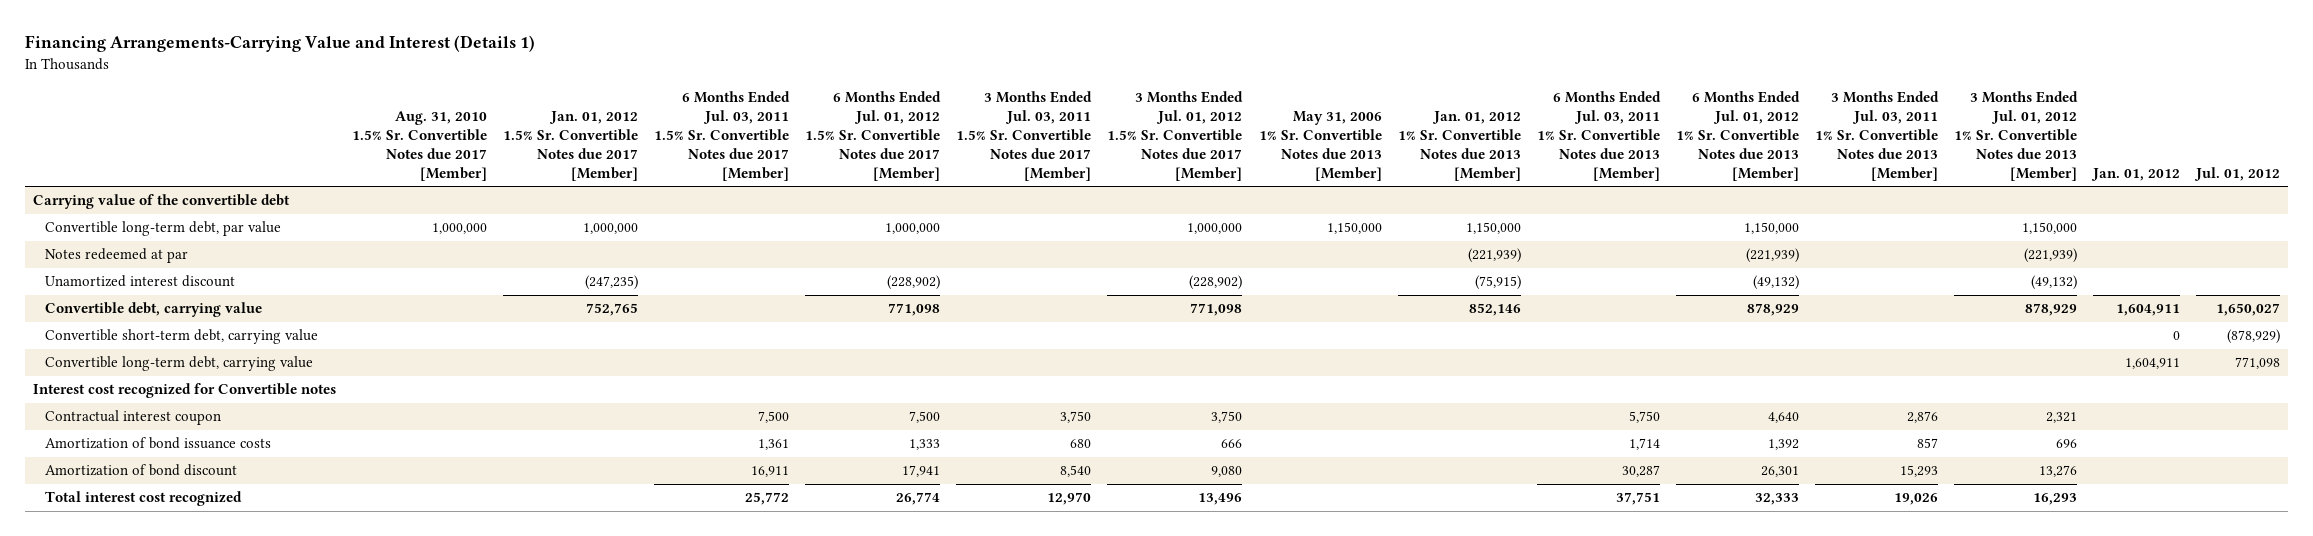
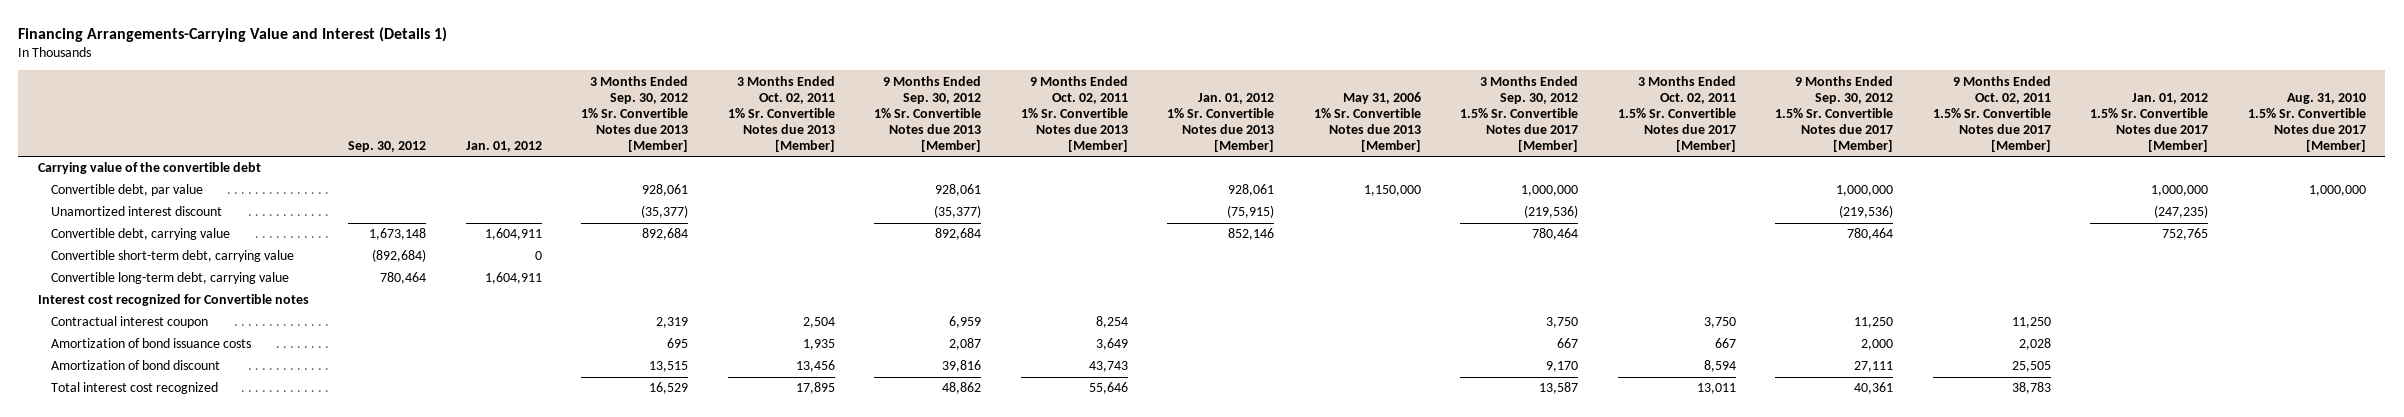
- | Aug. 31, 2010 1.5% Sr. Convertible Notes due 2017 [Member] | Jan. 01, 2012 1.5% Sr. Convertible Notes due 2017 [Member] | 6 Months Ended Jul. 03, 2011 1.5% Sr. Convertible Notes due 2017 [Member] | 6 Months Ended Jul. 01, 2012 1.5% Sr. Convertible Notes due 2017 [Member] | 3 Months Ended Jul. 03, 2011 1.5% Sr. Convertible Notes due 2017 [Member] | 3 Months Ended Jul. 01, 2012 1.5% Sr. Convertible Notes due 2017 [Member] | May 31, 2006 1% Sr. Convertible Notes due 2013 [Member] | Jan. 01, 2012 1% Sr. Convertible Notes due 2013 [Member] | 6 Months Ended Jul. 03, 2011 1% Sr. Convertible Notes due 2013 [Member] | 6 Months Ended Jul. 01, 2012 1% Sr. Convertible Notes due 2013 [Member] | 3 Months Ended Jul. 03, 2011 1% Sr. Convertible Notes due 2013 [Member] | 3 Months Ended Jul. 01, 2012 1% Sr. Convertible Notes due 2013 [Member] | Jan. 01, 2012 | Jul. 01, 2012
+ | Sep. 30, 2012 | Jan. 01, 2012 | 3 Months Ended Sep. 30, 2012 1% Sr. Convertible Notes due 2013 [Member] | 3 Months Ended Oct. 02, 2011 1% Sr. Convertible Notes due 2013 [Member] | 9 Months Ended Sep. 30, 2012 1% Sr. Convertible Notes due 2013 [Member] | 9 Months Ended Oct. 02, 2011 1% Sr. Convertible Notes due 2013 [Member] | Jan. 01, 2012 1% Sr. Convertible Notes due 2013 [Member] | May 31, 2006 1% Sr. Convertible Notes due 2013 [Member] | 3 Months Ended Sep. 30, 2012 1.5% Sr. Convertible Notes due 2017 [Member] | 3 Months Ended Oct. 02, 2011 1.5% Sr. Convertible Notes due 2017 [Member] | 9 Months Ended Sep. 30, 2012 1.5% Sr. Convertible Notes due 2017 [Member] | 9 Months Ended Oct. 02, 2011 1.5% Sr. Convertible Notes due 2017 [Member] | Jan. 01, 2012 1.5% Sr. Convertible Notes due 2017 [Member] | Aug. 31, 2010 1.5% Sr. Convertible Notes due 2017 [Member]
- Convertible long-term debt, par value | 1,000,000 | 1,000,000 | | 1,000,000 | | 1,000,000 | 1,150,000 | 1,150,000 | | 1,150,000 | | 1,150,000 | |
- Notes redeemed at par | | | | | | | | (221,939) | | (221,939) | | (221,939) | |
+ Convertible debt, par value | | | 928,061 | | 928,061 | | 928,061 | 1,150,000 | 1,000,000 | | 1,000,000 | | 1,000,000 | 1,000,000

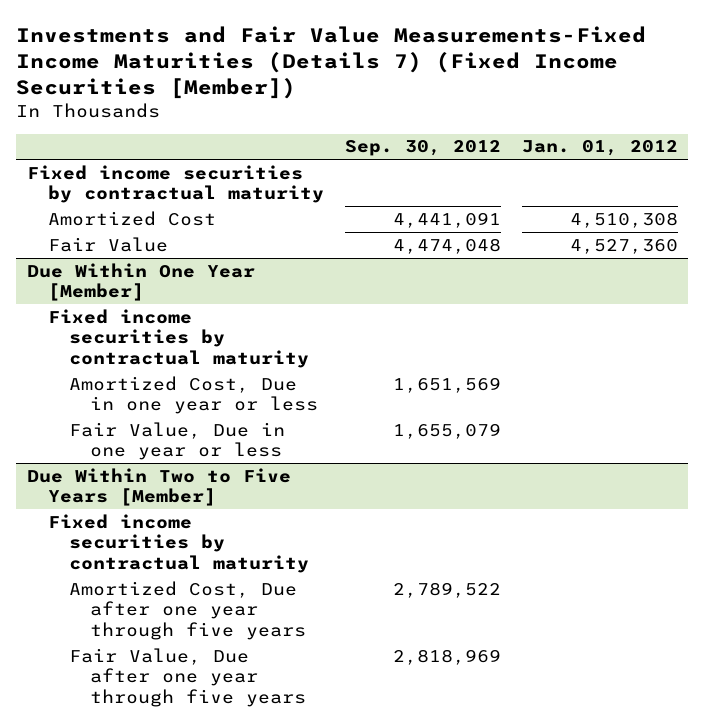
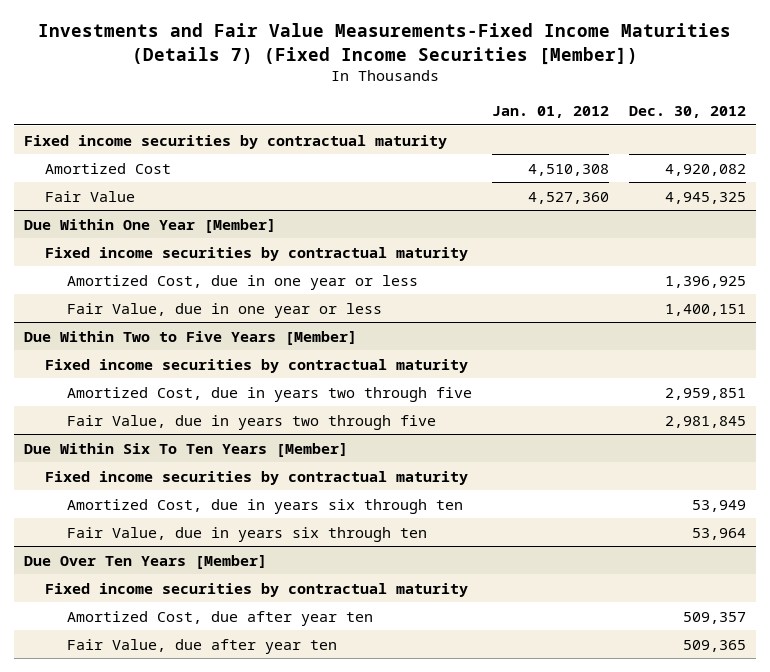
- | Sep. 30, 2012 | Jan. 01, 2012
+ | Jan. 01, 2012 | Dec. 30, 2012
@ Due Within One Year [Member]
- Amortized Cost, Due in one year or less | 1,651,569 |
- Fair Value, Due in one year or less | 1,655,079 |
+ Amortized Cost, due in one year or less | | 1,396,925
+ Fair Value, due in one year or less | | 1,400,151
@ Due Within Two to Five Years [Member]
- Amortized Cost, Due after one year through five years | 2,789,522 |
- Fair Value, Due after one year through five years | 2,818,969 |
+ Amortized Cost, due in years two through five | | 2,959,851
+ Fair Value, due in years two through five | | 2,981,845
+ Due Within Six To Ten Years [Member]
+ Fixed income securities by contractual maturity
+ Amortized Cost, due in years six through ten | | 53,949
+ Fair Value, due in years six through ten | | 53,964
+ Due Over Ten Years [Member]
+ Fixed income securities by contractual maturity
+ Amortized Cost, due after year ten | | 509,357
+ Fair Value, due after year ten | | 509,365

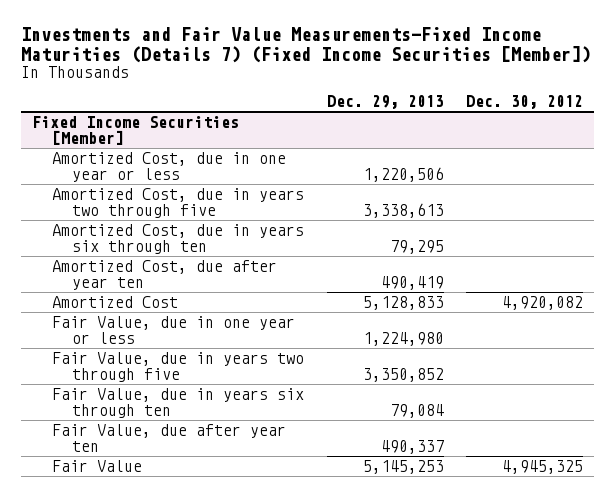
- | Jan. 01, 2012 | Dec. 30, 2012
+ | Dec. 29, 2013 | Dec. 30, 2012
- Fixed income securities by contractual maturity
+ Fixed Income Securities [Member]
+ Amortized Cost, due in one year or less | 1,220,506 |
+ Amortized Cost, due in years two through five | 3,338,613 |
+ Amortized Cost, due in years six through ten | 79,295 |
+ Amortized Cost, due after year ten | 490,419 |
+ Fair Value, due in one year or less | 1,224,980 |
+ Fair Value, due in years two through five | 3,350,852 |
+ Fair Value, due in years six through ten | 79,084 |
+ Fair Value, due after year ten | 490,337 |
- Due Within One Year [Member]
- Fixed income securities by contractual maturity
- Amortized Cost, due in one year or less | | 1,396,925
- Fair Value, due in one year or less | | 1,400,151
- Due Within Two to Five Years [Member]
- Fixed income securities by contractual maturity
- Amortized Cost, due in years two through five | | 2,959,851
- Fair Value, due in years two through five | | 2,981,845
- Due Within Six To Ten Years [Member]
- Fixed income securities by contractual maturity
- Amortized Cost, due in years six through ten | | 53,949
- Fair Value, due in years six through ten | | 53,964
- Due Over Ten Years [Member]
- Fixed income securities by contractual maturity
- Amortized Cost, due after year ten | | 509,357
- Fair Value, due after year ten | | 509,365

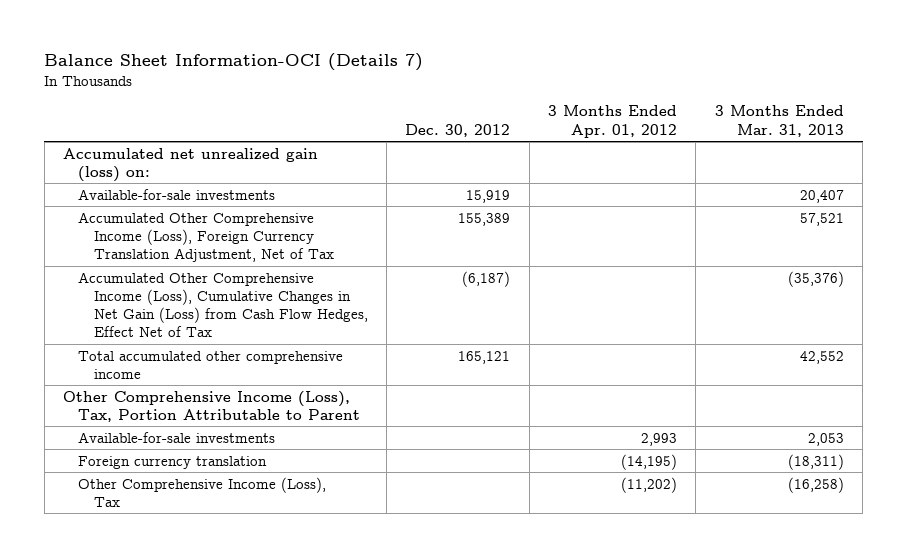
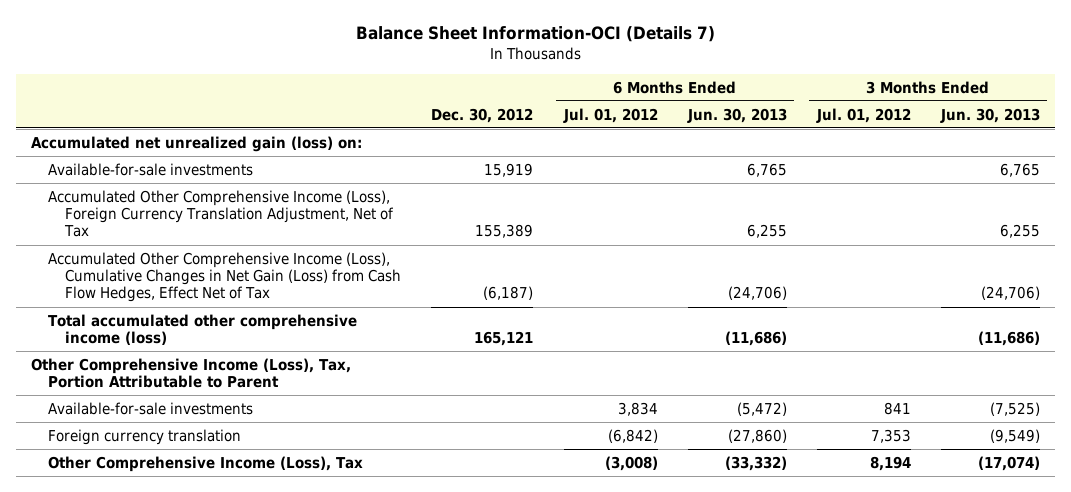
- | Dec. 30, 2012 | 3 Months Ended Apr. 01, 2012 | 3 Months Ended Mar. 31, 2013
+ | Dec. 30, 2012 | 6 Months Ended Jul. 01, 2012 | 6 Months Ended Jun. 30, 2013 | 3 Months Ended Jul. 01, 2012 | 3 Months Ended Jun. 30, 2013
- Total accumulated other comprehensive income | 165,121 | | 42,552
+ Total accumulated other comprehensive income (loss) | 165,121 | | (11,686) | | (11,686)

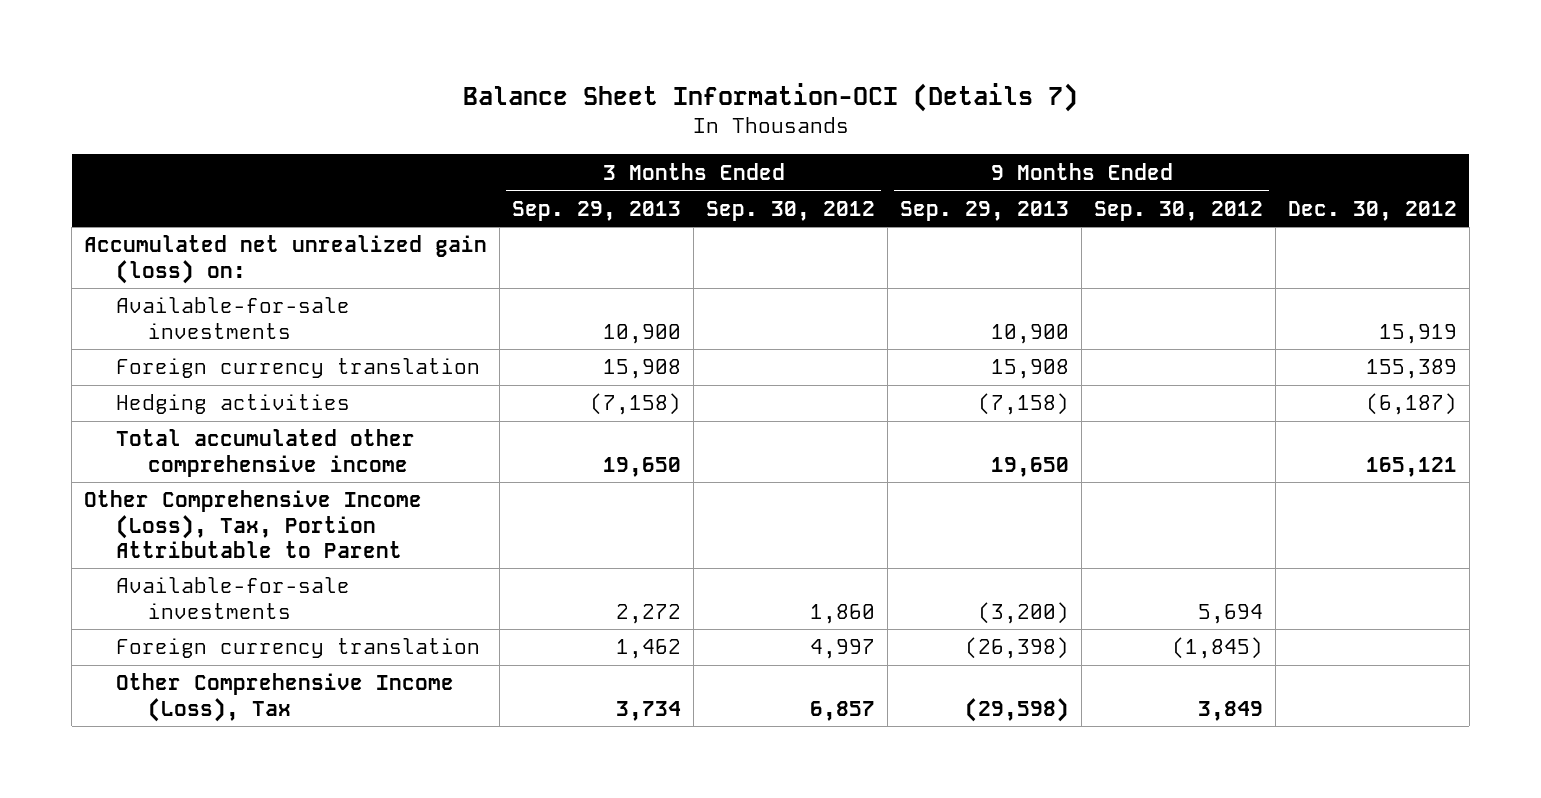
- | Dec. 30, 2012 | 6 Months Ended Jul. 01, 2012 | 6 Months Ended Jun. 30, 2013 | 3 Months Ended Jul. 01, 2012 | 3 Months Ended Jun. 30, 2013
+ | 3 Months Ended Sep. 29, 2013 | 3 Months Ended Sep. 30, 2012 | 9 Months Ended Sep. 29, 2013 | 9 Months Ended Sep. 30, 2012 | Dec. 30, 2012
- Accumulated Other Comprehensive Income (Loss), Foreign Currency Translation Adjustment, Net of Tax | 155,389 | | 6,255 | | 6,255
- Accumulated Other Comprehensive Income (Loss), Cumulative Changes in Net Gain (Loss) from Cash Flow Hedges, Effect Net of Tax | (6,187) | | (24,706) | | (24,706)
- Total accumulated other comprehensive income (loss) | 165,121 | | (11,686) | | (11,686)
+ Foreign currency translation | 15,908 | | 15,908 | | 155,389
+ Hedging activities | (7,158) | | (7,158) | | (6,187)
+ Total accumulated other comprehensive income | 19,650 | | 19,650 | | 165,121

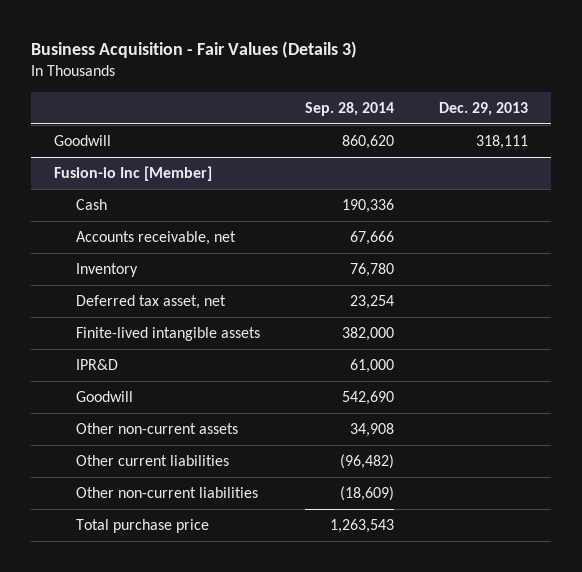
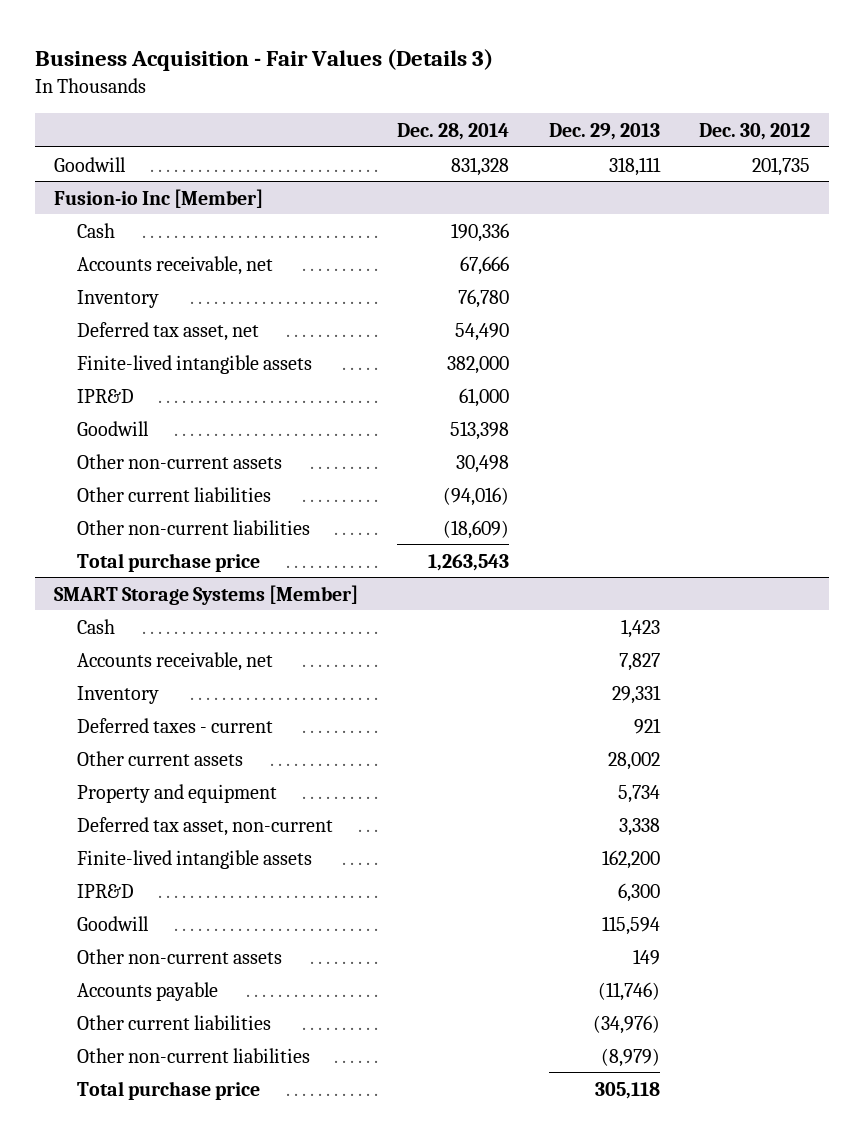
- | Sep. 28, 2014 | Dec. 29, 2013
+ | Dec. 28, 2014 | Dec. 29, 2013 | Dec. 30, 2012
+ SMART Storage Systems [Member]
+ Cash | | 1,423 |
+ Accounts receivable, net | | 7,827 |
+ Inventory | | 29,331 |
+ Deferred taxes - current | | 921 |
+ Other current assets | | 28,002 |
+ Property and equipment | | 5,734 |
+ Deferred tax asset, non-current | | 3,338 |
+ Finite-lived intangible assets | | 162,200 |
+ IPR&D | | 6,300 |
+ Goodwill | | 115,594 |
+ Other non-current assets | | 149 |
+ Accounts payable | | (11,746) |
+ Other current liabilities | | (34,976) |
+ Other non-current liabilities | | (8,979) |
+ Total purchase price | | 305,118 |

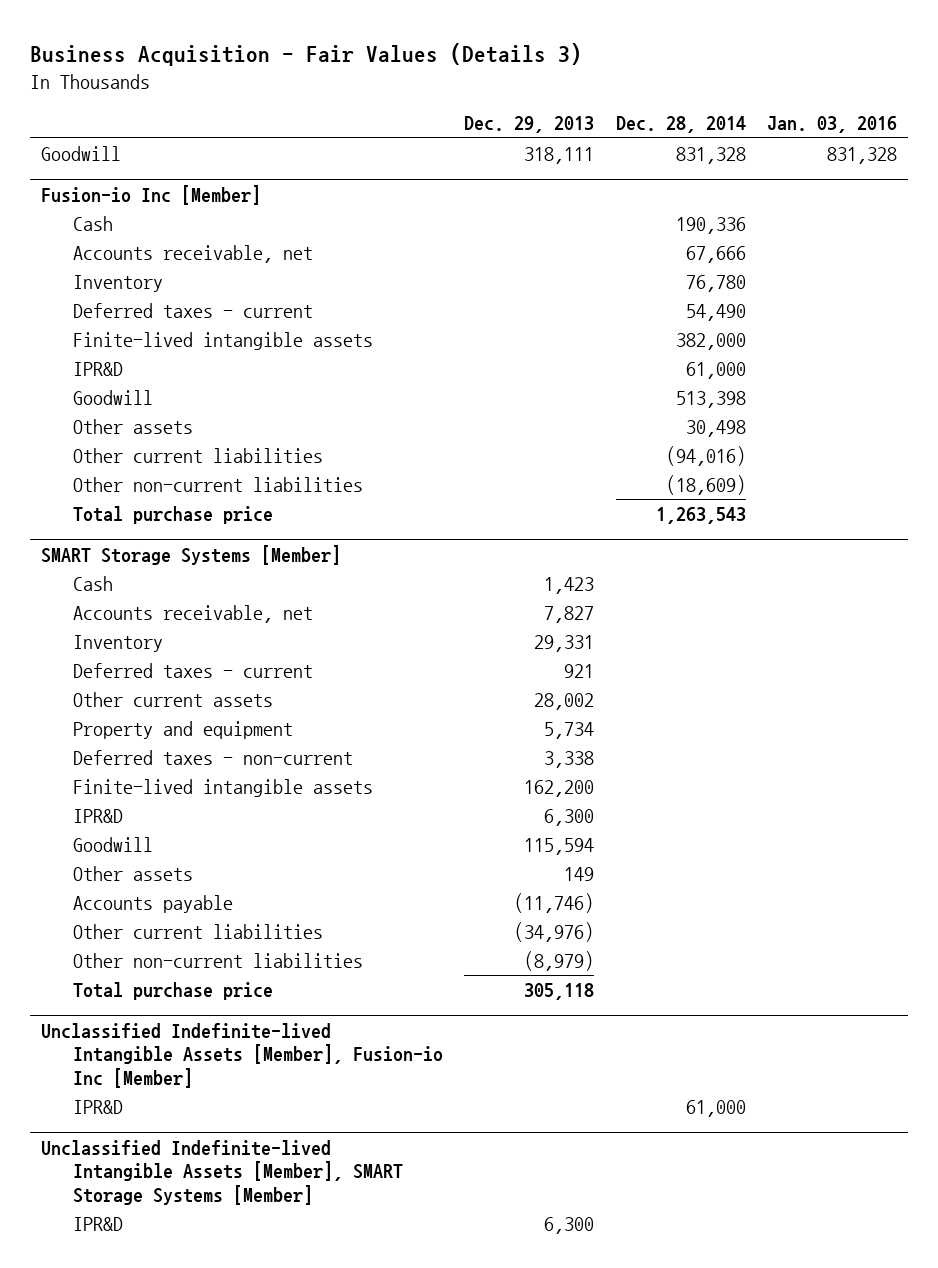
- | Dec. 28, 2014 | Dec. 29, 2013 | Dec. 30, 2012
+ | Dec. 29, 2013 | Dec. 28, 2014 | Jan. 03, 2016
@ Fusion-io Inc [Member]
- Deferred tax asset, net | 54,490 | |
+ Deferred taxes - current | | 54,490 |
- Other non-current assets | 30,498 | |
+ Other assets | | 30,498 |
@ SMART Storage Systems [Member]
- Deferred tax asset, non-current | | 3,338 |
+ Deferred taxes - non-current | 3,338 | |
- Other non-current assets | | 149 |
+ Other assets | 149 | |
+ Unclassified Indefinite-lived Intangible Assets [Member], Fusion-io Inc [Member]
+ IPR&D | | 61,000 |
+ Unclassified Indefinite-lived Intangible Assets [Member], SMART Storage Systems [Member]
+ IPR&D | 6,300 | |

